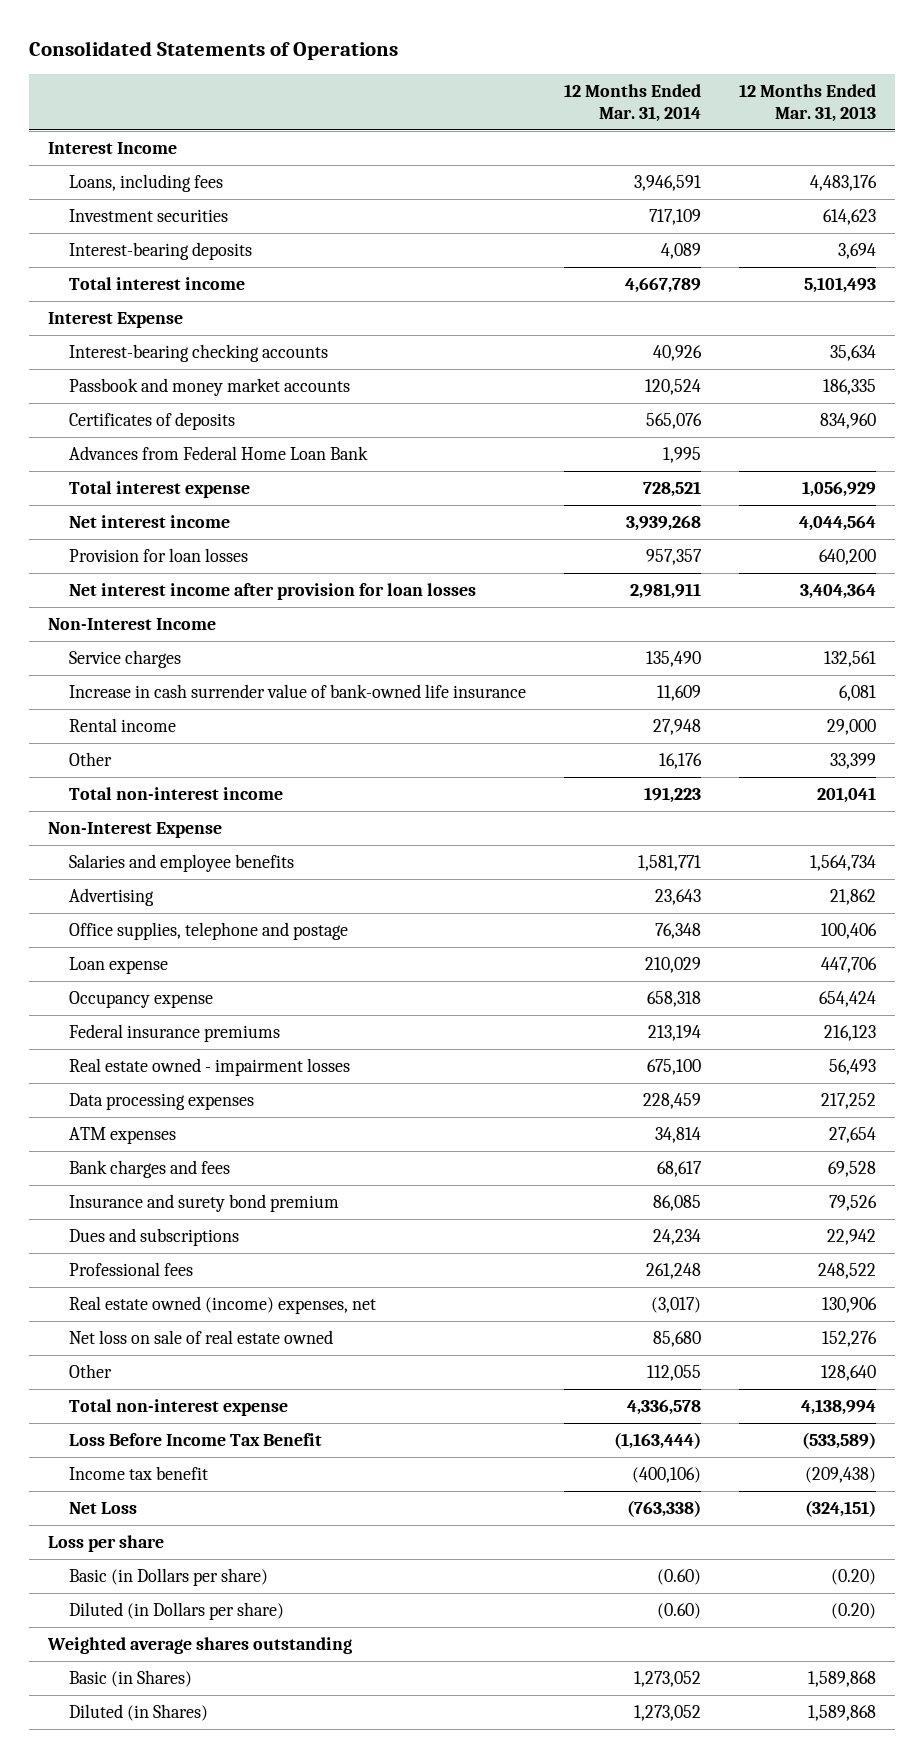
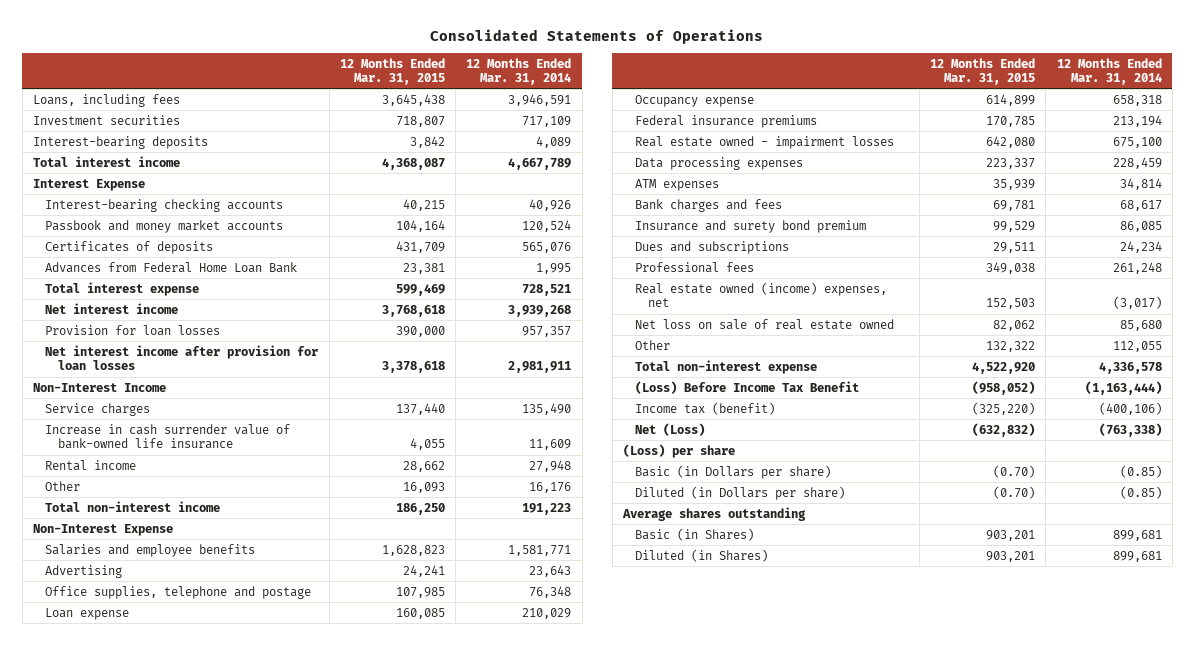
- | 12 Months Ended Mar. 31, 2014 | 12 Months Ended Mar. 31, 2013
+ | 12 Months Ended Mar. 31, 2015 | 12 Months Ended Mar. 31, 2014
- Interest Income
- Loss Before Income Tax Benefit | (1,163,444) | (533,589)
- Income tax benefit | (400,106) | (209,438)
- Net Loss | (763,338) | (324,151)
- Loss per share
- Basic (in Dollars per share) | (0.60) | (0.20)
- Diluted (in Dollars per share) | (0.60) | (0.20)
- Weighted average shares outstanding
- Basic (in Shares) | 1,273,052 | 1,589,868
- Diluted (in Shares) | 1,273,052 | 1,589,868
+ (Loss) Before Income Tax Benefit | (958,052) | (1,163,444)
+ Income tax (benefit) | (325,220) | (400,106)
+ Net (Loss) | (632,832) | (763,338)
+ (Loss) per share
+ Basic (in Dollars per share) | (0.70) | (0.85)
+ Diluted (in Dollars per share) | (0.70) | (0.85)
+ Average shares outstanding
+ Basic (in Shares) | 903,201 | 899,681
+ Diluted (in Shares) | 903,201 | 899,681

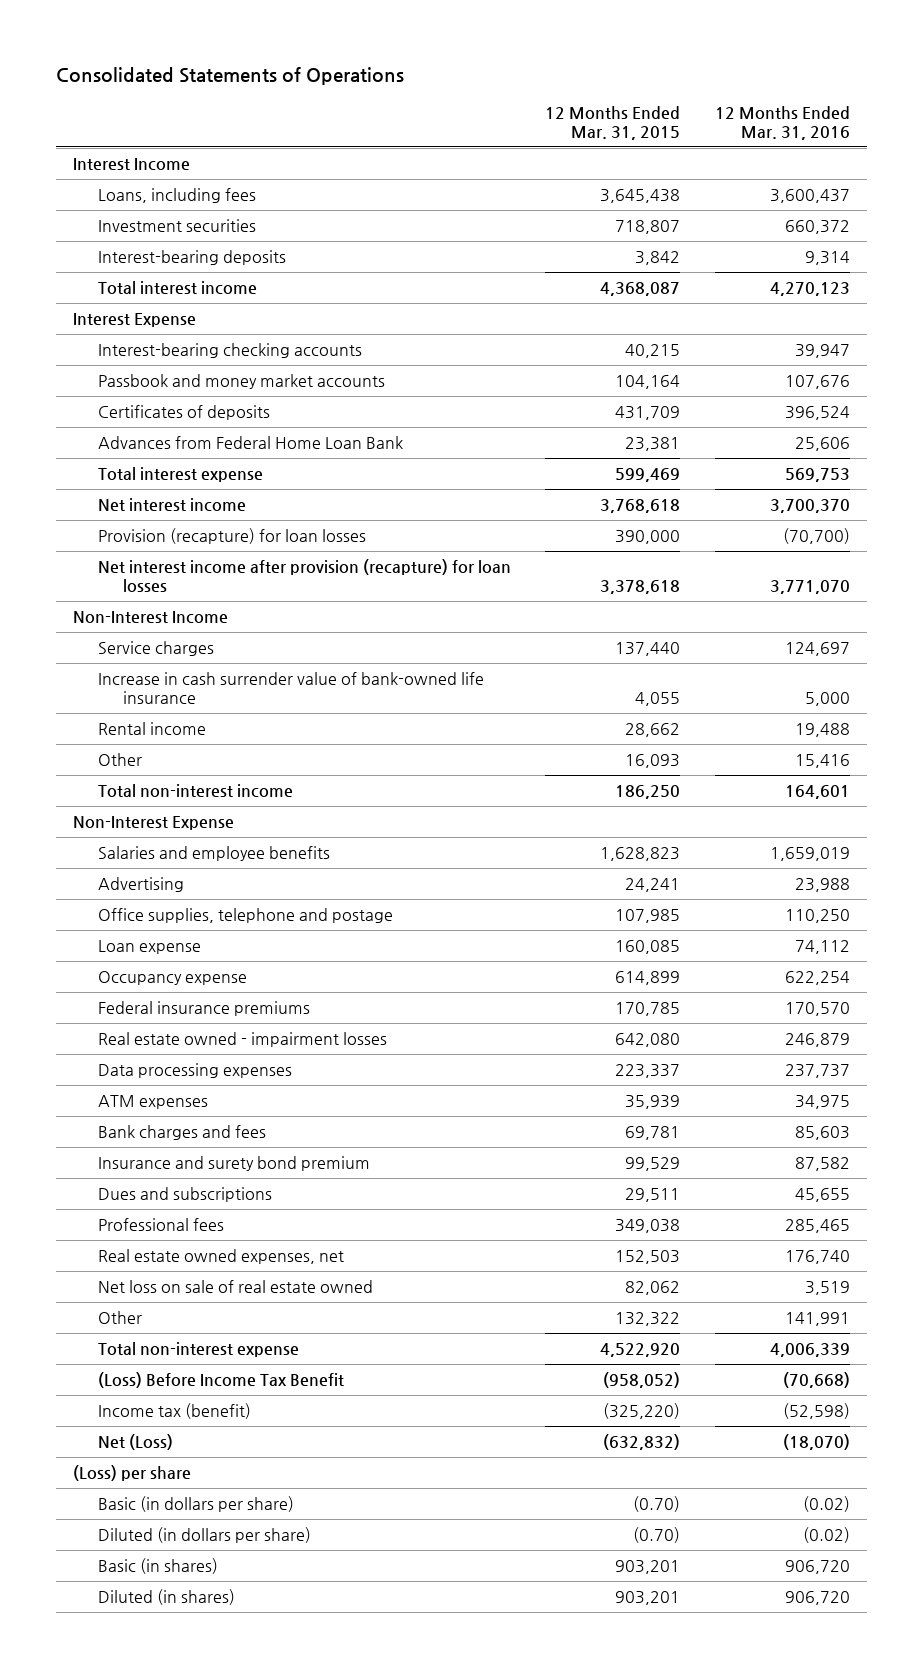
- | 12 Months Ended Mar. 31, 2015 | 12 Months Ended Mar. 31, 2014
+ | 12 Months Ended Mar. 31, 2015 | 12 Months Ended Mar. 31, 2016
+ Interest Income
- Provision for loan losses | 390,000 | 957,357
- Net interest income after provision for loan losses | 3,378,618 | 2,981,911
+ Provision (recapture) for loan losses | 390,000 | (70,700)
+ Net interest income after provision (recapture) for loan losses | 3,378,618 | 3,771,070
- Real estate owned (income) expenses, net | 152,503 | (3,017)
+ Real estate owned expenses, net | 152,503 | 176,740
- Basic (in Dollars per share) | (0.70) | (0.85)
- Diluted (in Dollars per share) | (0.70) | (0.85)
- Average shares outstanding
- Basic (in Shares) | 903,201 | 899,681
- Diluted (in Shares) | 903,201 | 899,681
+ Basic (in dollars per share) | (0.70) | (0.02)
+ Diluted (in dollars per share) | (0.70) | (0.02)
+ Basic (in shares) | 903,201 | 906,720
+ Diluted (in shares) | 903,201 | 906,720

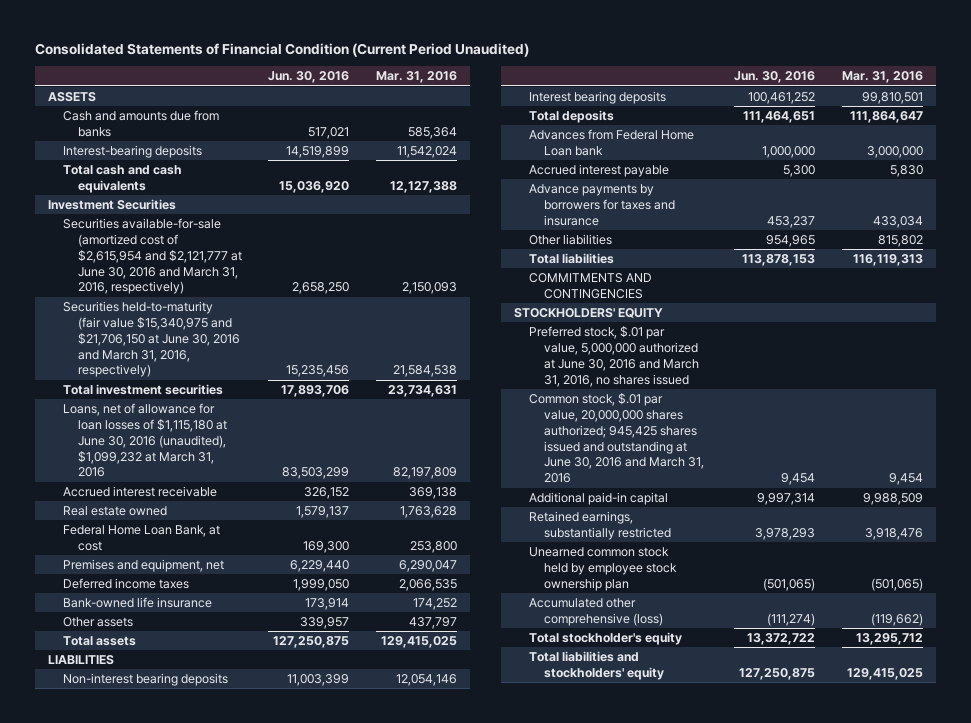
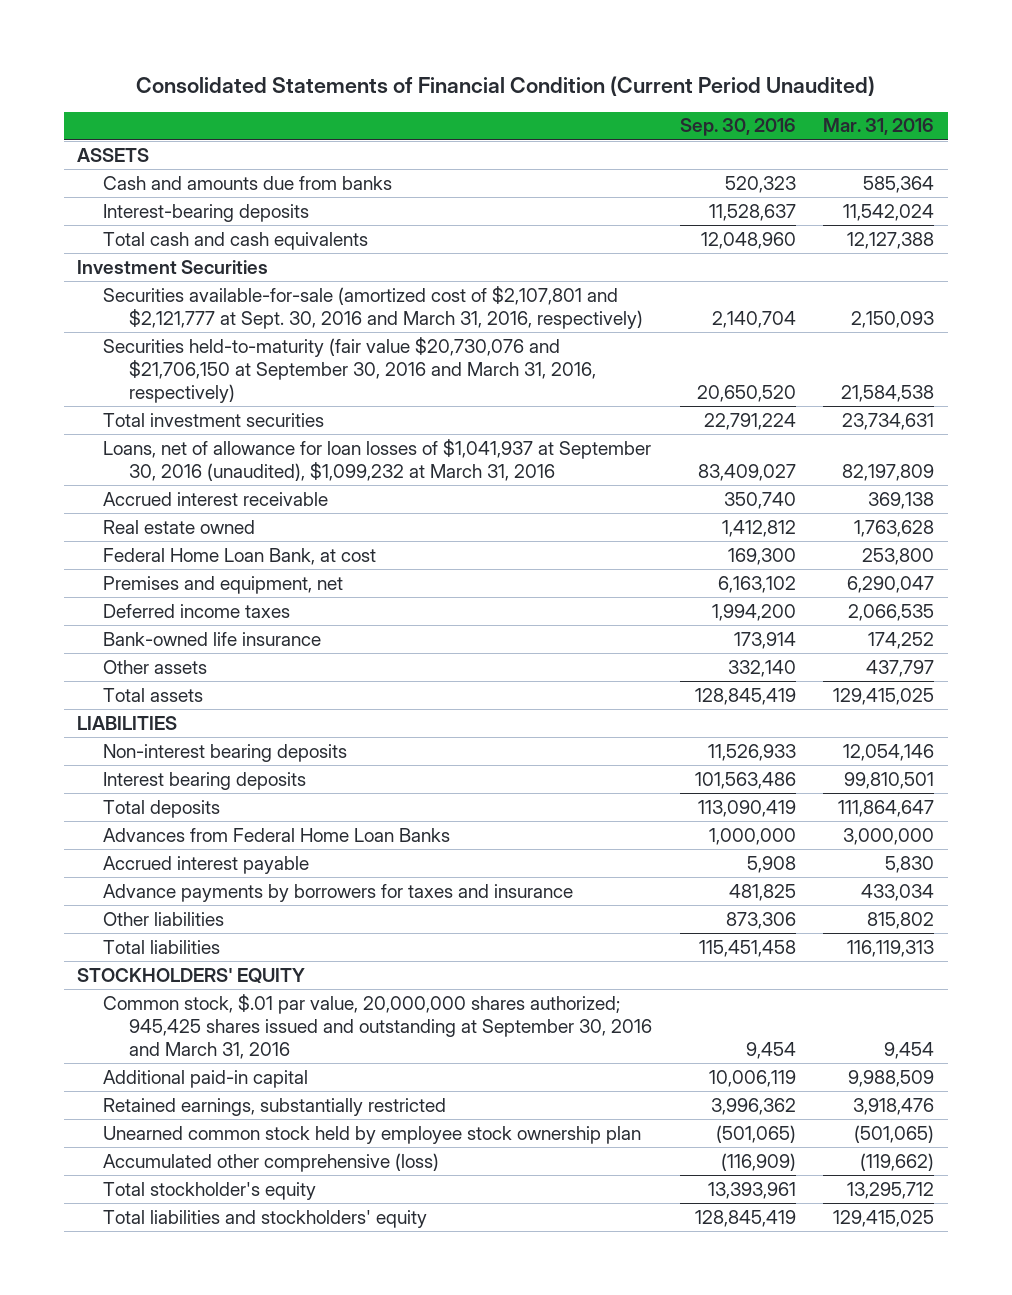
- | Jun. 30, 2016 | Mar. 31, 2016
+ | Sep. 30, 2016 | Mar. 31, 2016
- Securities available-for-sale (amortized cost of $2,615,954 and $2,121,777 at June 30, 2016 and March 31, 2016, respectively) | 2,658,250 | 2,150,093
- Securities held-to-maturity (fair value $15,340,975 and $21,706,150 at June 30, 2016 and March 31, 2016, respectively) | 15,235,456 | 21,584,538
+ Securities available-for-sale (amortized cost of $2,107,801 and $2,121,777 at Sept. 30, 2016 and March 31, 2016, respectively) | 2,140,704 | 2,150,093
+ Securities held-to-maturity (fair value $20,730,076 and $21,706,150 at September 30, 2016 and March 31, 2016, respectively) | 20,650,520 | 21,584,538
- Loans, net of allowance for loan losses of $1,115,180 at June 30, 2016 (unaudited), $1,099,232 at March 31, 2016 | 83,503,299 | 82,197,809
+ Loans, net of allowance for loan losses of $1,041,937 at September 30, 2016 (unaudited), $1,099,232 at March 31, 2016 | 83,409,027 | 82,197,809
- Advances from Federal Home Loan bank | 1,000,000 | 3,000,000
+ Advances from Federal Home Loan Banks | 1,000,000 | 3,000,000
- COMMITMENTS AND CONTINGENCIES
- Preferred stock, $.01 par value, 5,000,000 authorized at June 30, 2016 and March 31, 2016, no shares issued
- Common stock, $.01 par value, 20,000,000 shares authorized; 945,425 shares issued and outstanding at June 30, 2016 and March 31, 2016 | 9,454 | 9,454
+ Common stock, $.01 par value, 20,000,000 shares authorized; 945,425 shares issued and outstanding at September 30, 2016 and March 31, 2016 | 9,454 | 9,454

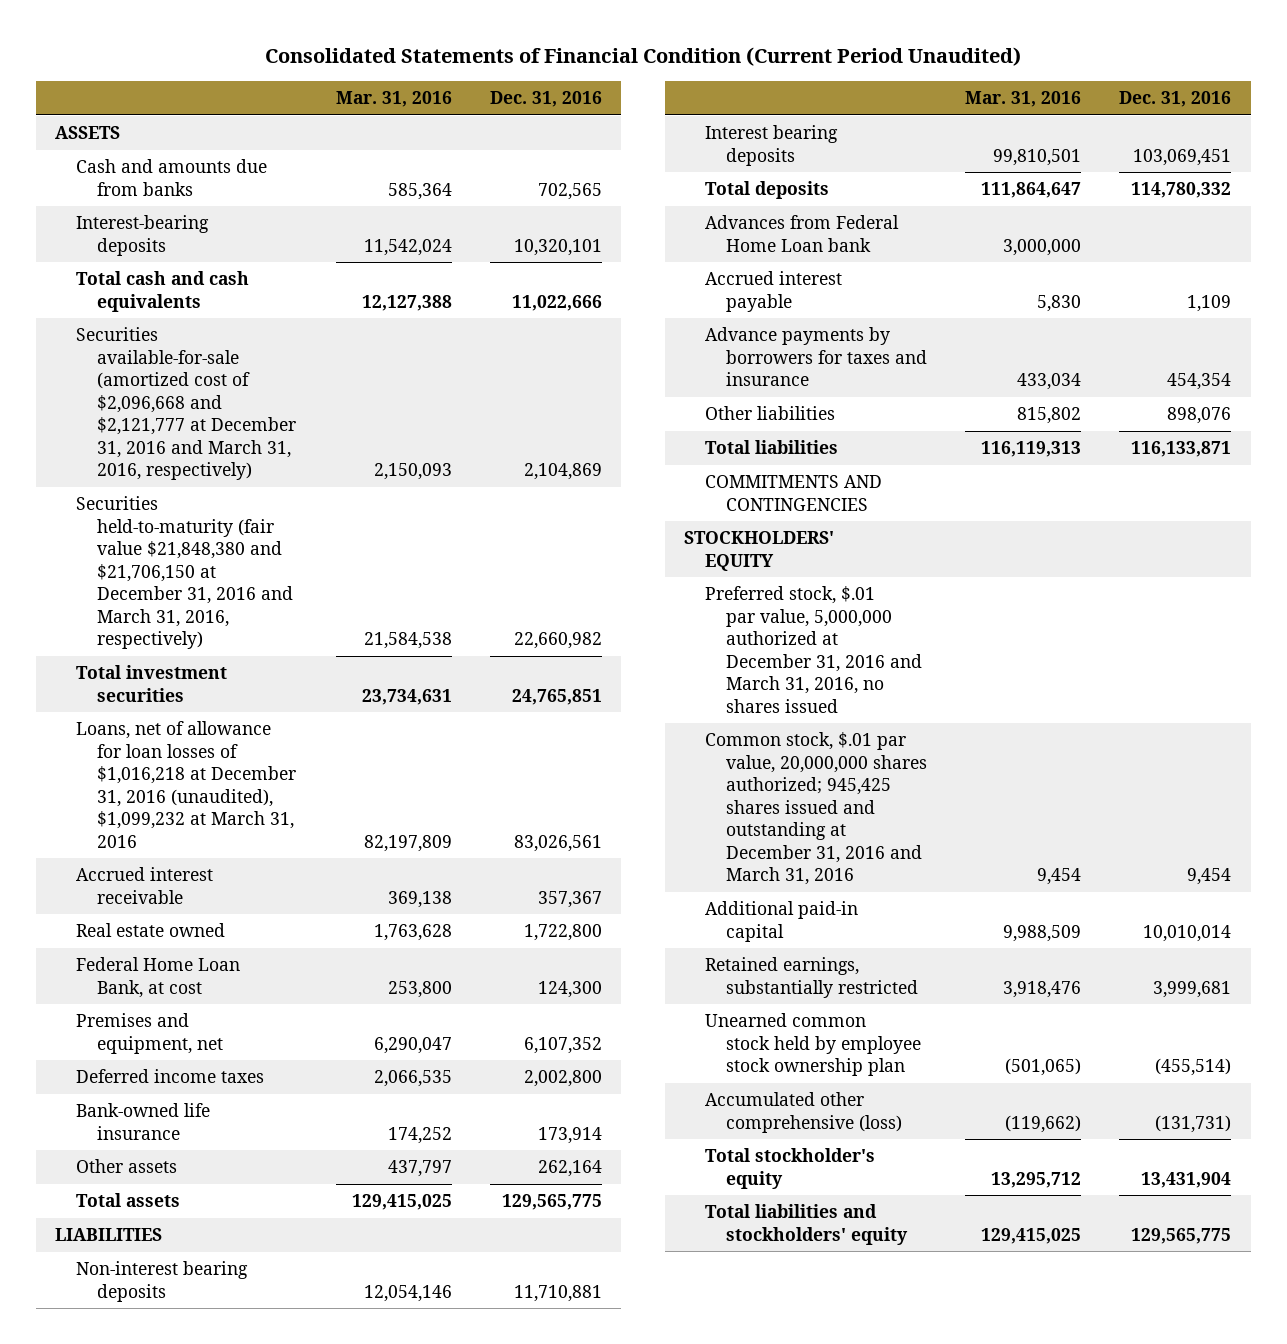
- | Sep. 30, 2016 | Mar. 31, 2016
+ | Mar. 31, 2016 | Dec. 31, 2016
- Investment Securities
- Securities available-for-sale (amortized cost of $2,107,801 and $2,121,777 at Sept. 30, 2016 and March 31, 2016, respectively) | 2,140,704 | 2,150,093
- Securities held-to-maturity (fair value $20,730,076 and $21,706,150 at September 30, 2016 and March 31, 2016, respectively) | 20,650,520 | 21,584,538
+ Securities available-for-sale (amortized cost of $2,096,668 and $2,121,777 at December 31, 2016 and March 31, 2016, respectively) | 2,150,093 | 2,104,869
+ Securities held-to-maturity (fair value $21,848,380 and $21,706,150 at December 31, 2016 and March 31, 2016, respectively) | 21,584,538 | 22,660,982
- Loans, net of allowance for loan losses of $1,041,937 at September 30, 2016 (unaudited), $1,099,232 at March 31, 2016 | 83,409,027 | 82,197,809
+ Loans, net of allowance for loan losses of $1,016,218 at December 31, 2016 (unaudited), $1,099,232 at March 31, 2016 | 82,197,809 | 83,026,561
- Advances from Federal Home Loan Banks | 1,000,000 | 3,000,000
+ Advances from Federal Home Loan bank | 3,000,000 |
+ COMMITMENTS AND CONTINGENCIES
- Common stock, $.01 par value, 20,000,000 shares authorized; 945,425 shares issued and outstanding at September 30, 2016 and March 31, 2016 | 9,454 | 9,454
+ Preferred stock, $.01 par value, 5,000,000 authorized at December 31, 2016 and March 31, 2016, no shares issued
+ Common stock, $.01 par value, 20,000,000 shares authorized; 945,425 shares issued and outstanding at December 31, 2016 and March 31, 2016 | 9,454 | 9,454

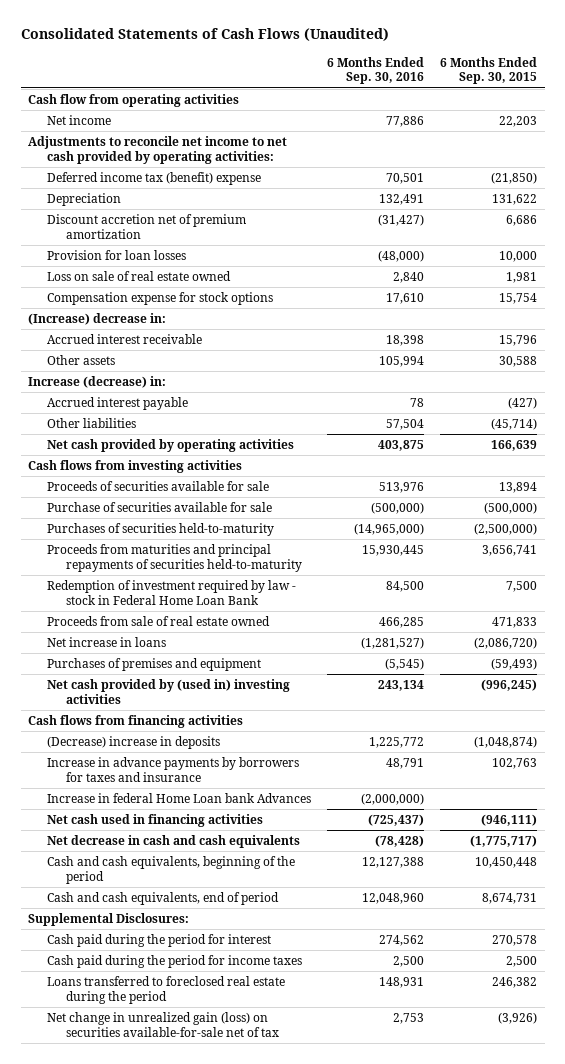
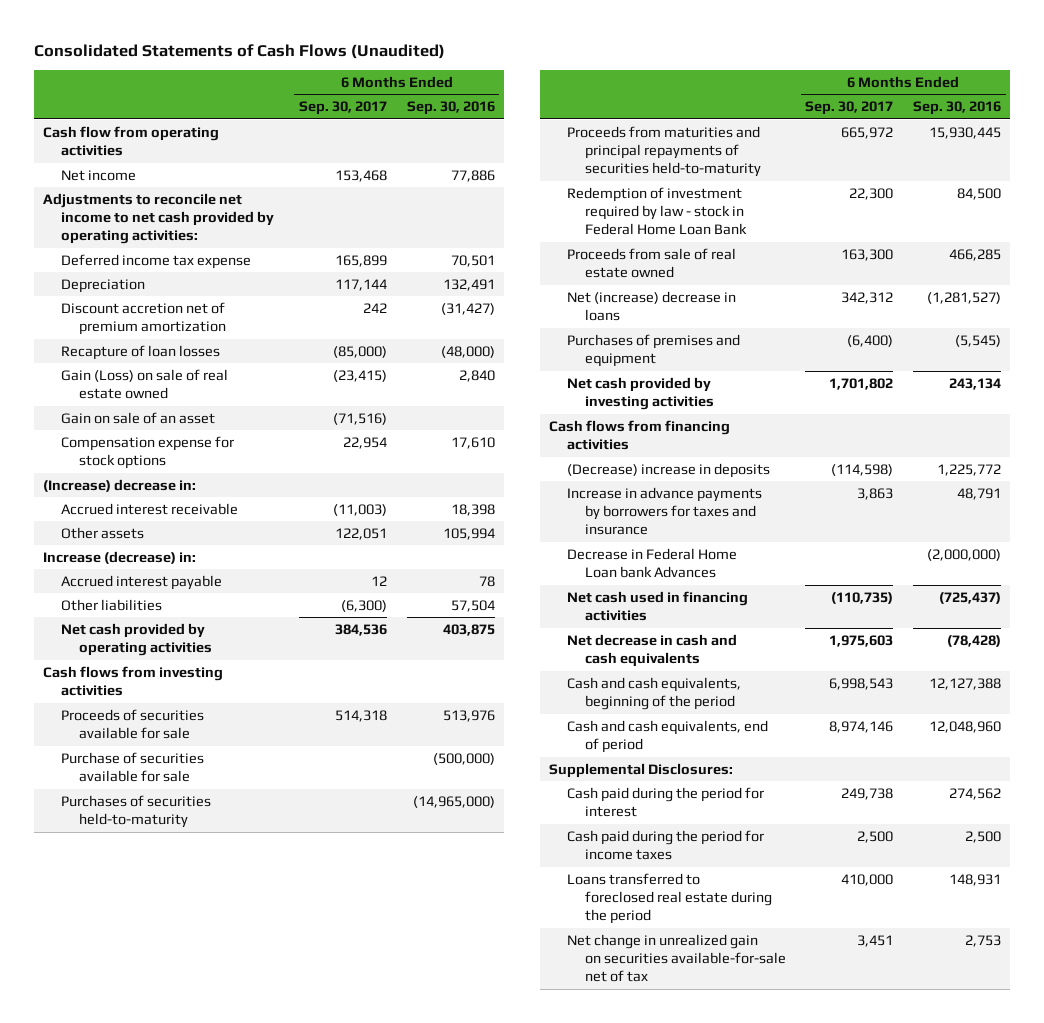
- | 6 Months Ended Sep. 30, 2016 | 6 Months Ended Sep. 30, 2015
+ | 6 Months Ended Sep. 30, 2017 | 6 Months Ended Sep. 30, 2016
- Deferred income tax (benefit) expense | 70,501 | (21,850)
+ Deferred income tax expense | 165,899 | 70,501
- Provision for loan losses | (48,000) | 10,000
- Loss on sale of real estate owned | 2,840 | 1,981
+ Recapture of loan losses | (85,000) | (48,000)
+ Gain (Loss) on sale of real estate owned | (23,415) | 2,840
+ Gain on sale of an asset | (71,516) |
- Net increase in loans | (1,281,527) | (2,086,720)
+ Net (increase) decrease in loans | 342,312 | (1,281,527)
- Net cash provided by (used in) investing activities | 243,134 | (996,245)
+ Net cash provided by investing activities | 1,701,802 | 243,134
- Increase in federal Home Loan bank Advances | (2,000,000) |
+ Decrease in Federal Home Loan bank Advances | | (2,000,000)
- Net change in unrealized gain (loss) on securities available-for-sale net of tax | 2,753 | (3,926)
+ Net change in unrealized gain on securities available-for-sale net of tax | 3,451 | 2,753

